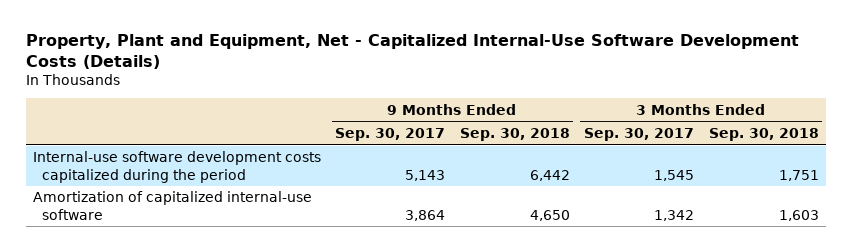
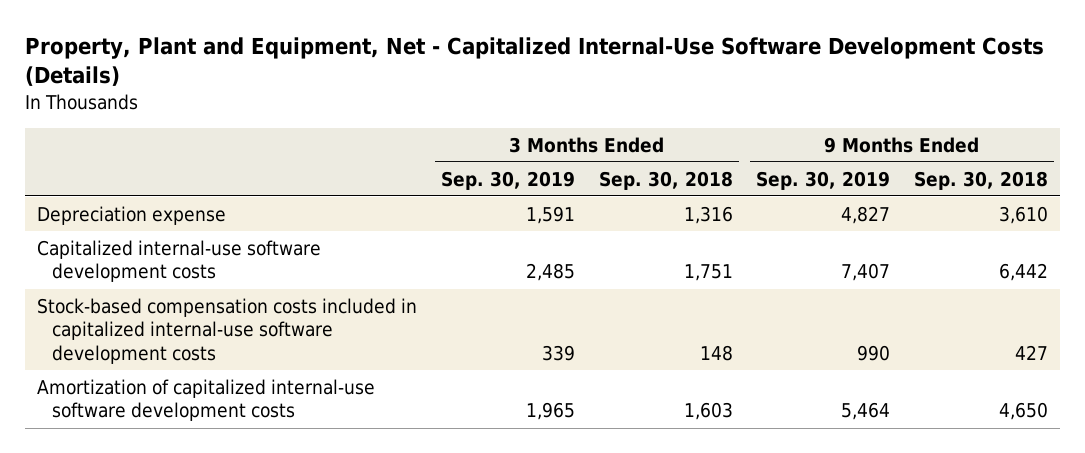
- | 9 Months Ended Sep. 30, 2017 | 9 Months Ended Sep. 30, 2018 | 3 Months Ended Sep. 30, 2017 | 3 Months Ended Sep. 30, 2018
+ | 3 Months Ended Sep. 30, 2019 | 3 Months Ended Sep. 30, 2018 | 9 Months Ended Sep. 30, 2019 | 9 Months Ended Sep. 30, 2018
- Internal-use software development costs capitalized during the period | 5,143 | 6,442 | 1,545 | 1,751
- Amortization of capitalized internal-use software | 3,864 | 4,650 | 1,342 | 1,603
+ Depreciation expense | 1,591 | 1,316 | 4,827 | 3,610
+ Capitalized internal-use software development costs | 2,485 | 1,751 | 7,407 | 6,442
+ Stock-based compensation costs included in capitalized internal-use software development costs | 339 | 148 | 990 | 427
+ Amortization of capitalized internal-use software development costs | 1,965 | 1,603 | 5,464 | 4,650

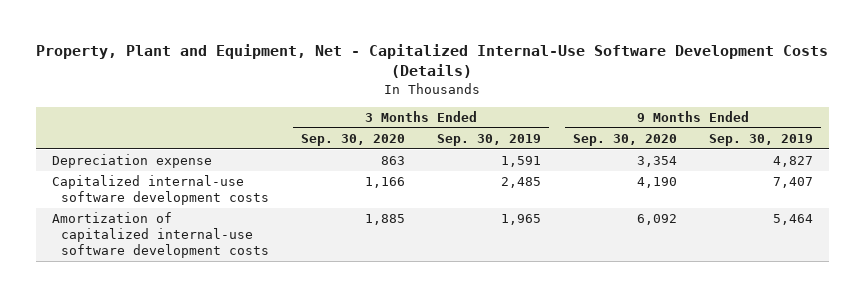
- | 3 Months Ended Sep. 30, 2019 | 3 Months Ended Sep. 30, 2018 | 9 Months Ended Sep. 30, 2019 | 9 Months Ended Sep. 30, 2018
+ | 3 Months Ended Sep. 30, 2020 | 3 Months Ended Sep. 30, 2019 | 9 Months Ended Sep. 30, 2020 | 9 Months Ended Sep. 30, 2019
- Stock-based compensation costs included in capitalized internal-use software development costs | 339 | 148 | 990 | 427

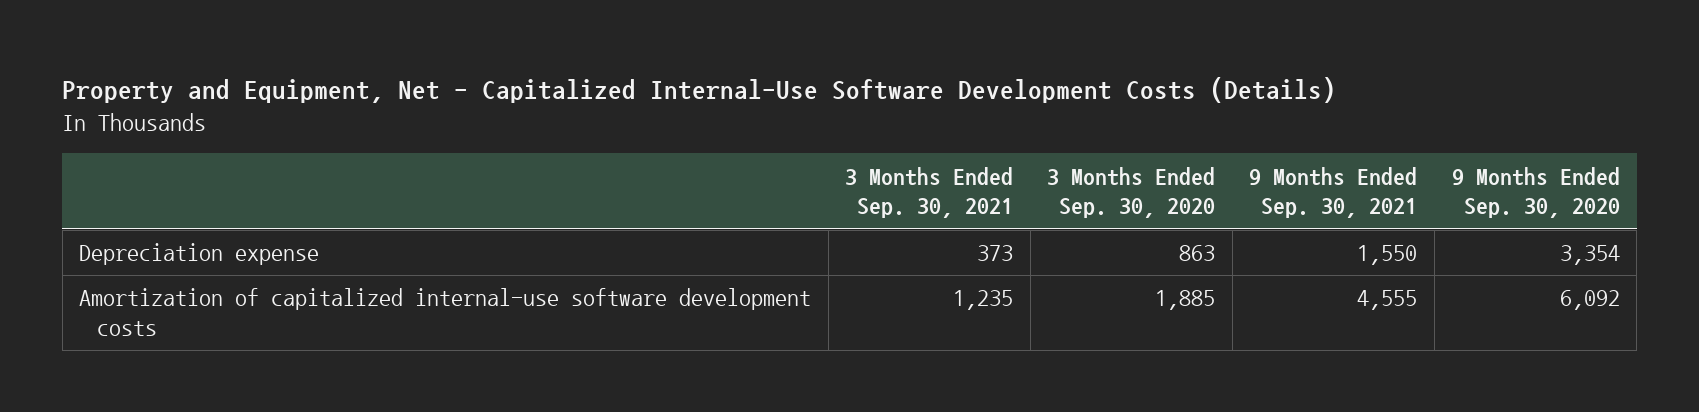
- Property, Plant and Equipment, Net - Capitalized Internal-Use Software Development Costs (Details)
+ Property and Equipment, Net - Capitalized Internal-Use Software Development Costs (Details)
- | 3 Months Ended Sep. 30, 2020 | 3 Months Ended Sep. 30, 2019 | 9 Months Ended Sep. 30, 2020 | 9 Months Ended Sep. 30, 2019
+ | 3 Months Ended Sep. 30, 2021 | 3 Months Ended Sep. 30, 2020 | 9 Months Ended Sep. 30, 2021 | 9 Months Ended Sep. 30, 2020
- Capitalized internal-use software development costs | 1,166 | 2,485 | 4,190 | 7,407

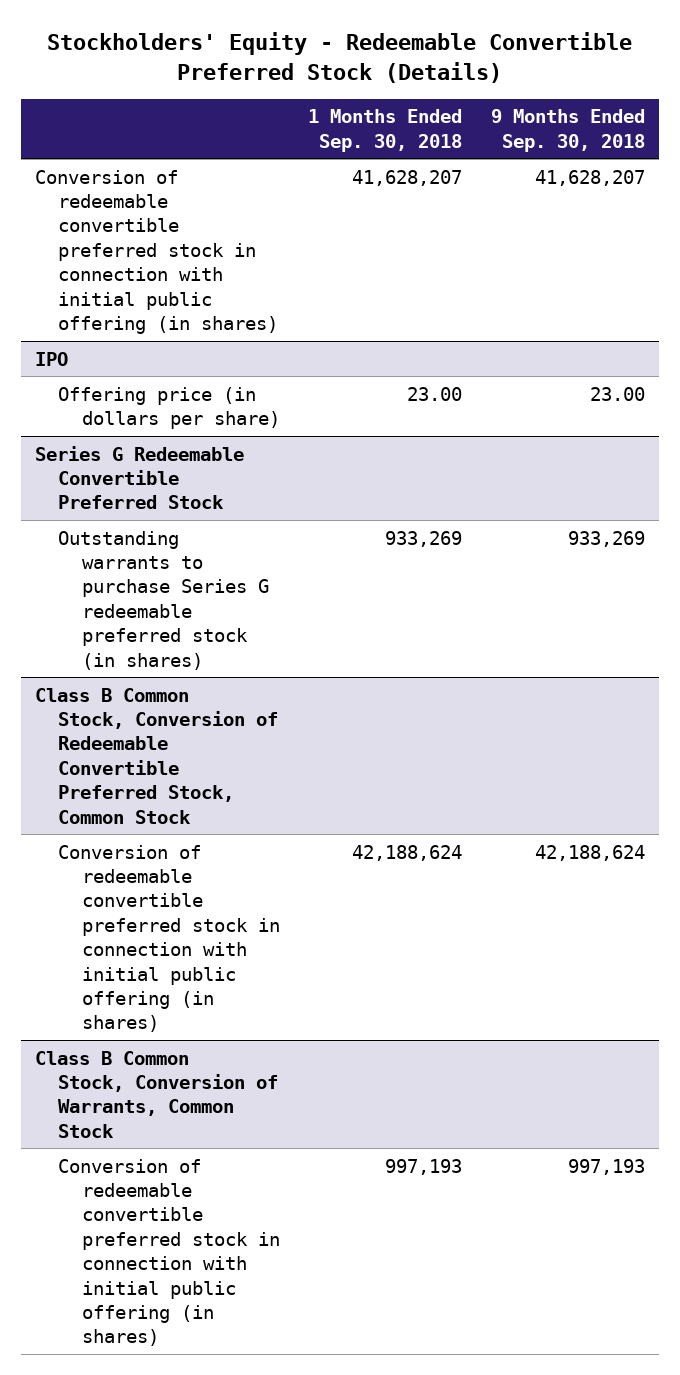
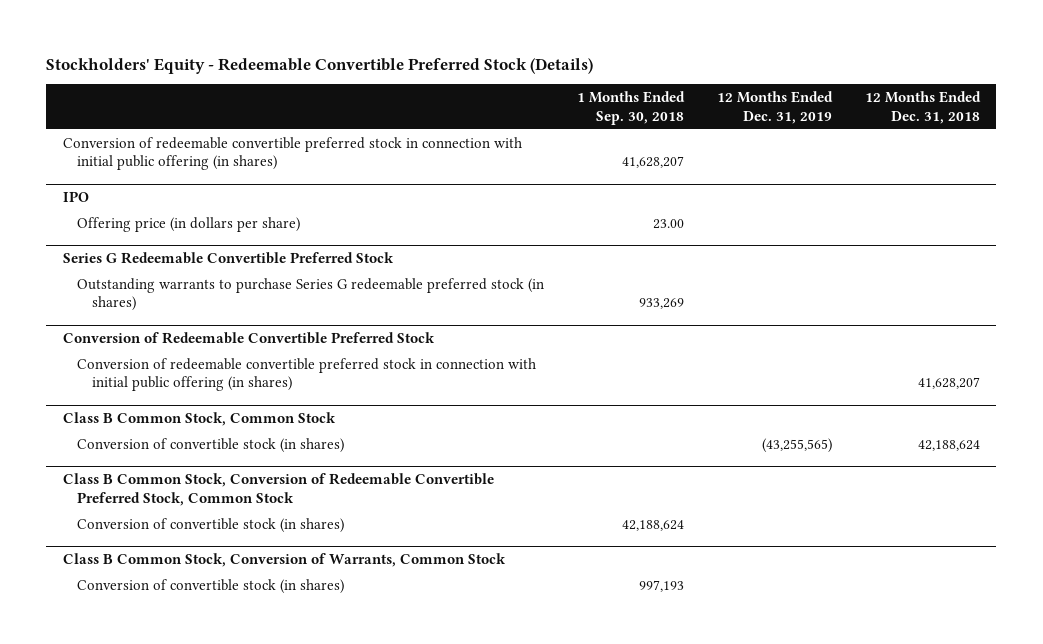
- | 1 Months Ended Sep. 30, 2018 | 9 Months Ended Sep. 30, 2018
+ | 1 Months Ended Sep. 30, 2018 | 12 Months Ended Dec. 31, 2019 | 12 Months Ended Dec. 31, 2018
+ Conversion of Redeemable Convertible Preferred Stock
+ Conversion of redeemable convertible preferred stock in connection with initial public offering (in shares) | | | 41,628,207
+ Class B Common Stock, Common Stock
+ Conversion of convertible stock (in shares) | | (43,255,565) | 42,188,624
@ Class B Common Stock, Conversion of Redeemable Convertible Preferred Stock, Common Stock
- Conversion of redeemable convertible preferred stock in connection with initial public offering (in shares) | 42,188,624 | 42,188,624
+ Conversion of convertible stock (in shares) | 42,188,624 | |
@ Class B Common Stock, Conversion of Warrants, Common Stock
- Conversion of redeemable convertible preferred stock in connection with initial public offering (in shares) | 997,193 | 997,193
+ Conversion of convertible stock (in shares) | 997,193 | |

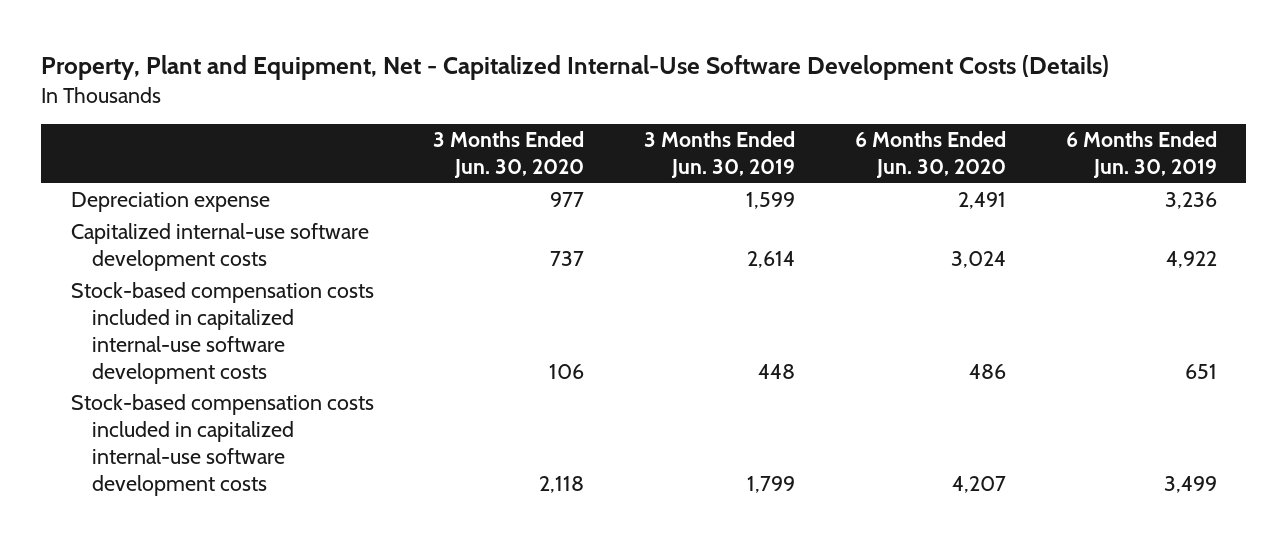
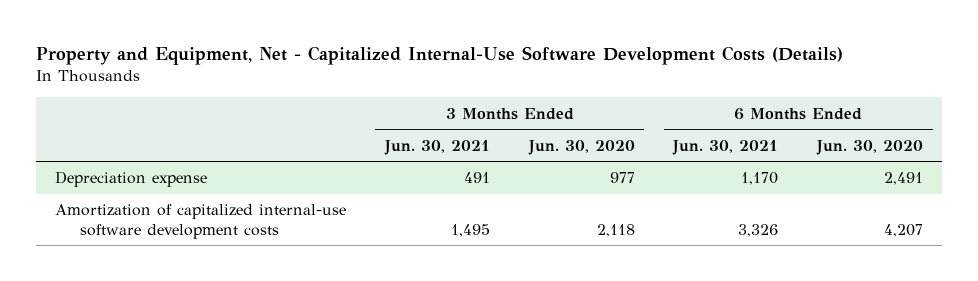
- Property, Plant and Equipment, Net - Capitalized Internal-Use Software Development Costs (Details)
+ Property and Equipment, Net - Capitalized Internal-Use Software Development Costs (Details)
- | 3 Months Ended Jun. 30, 2020 | 3 Months Ended Jun. 30, 2019 | 6 Months Ended Jun. 30, 2020 | 6 Months Ended Jun. 30, 2019
+ | 3 Months Ended Jun. 30, 2021 | 3 Months Ended Jun. 30, 2020 | 6 Months Ended Jun. 30, 2021 | 6 Months Ended Jun. 30, 2020
- Capitalized internal-use software development costs | 737 | 2,614 | 3,024 | 4,922
- Stock-based compensation costs included in capitalized internal-use software development costs | 106 | 448 | 486 | 651
- Stock-based compensation costs included in capitalized internal-use software development costs | 2,118 | 1,799 | 4,207 | 3,499
+ Amortization of capitalized internal-use software development costs | 1,495 | 2,118 | 3,326 | 4,207

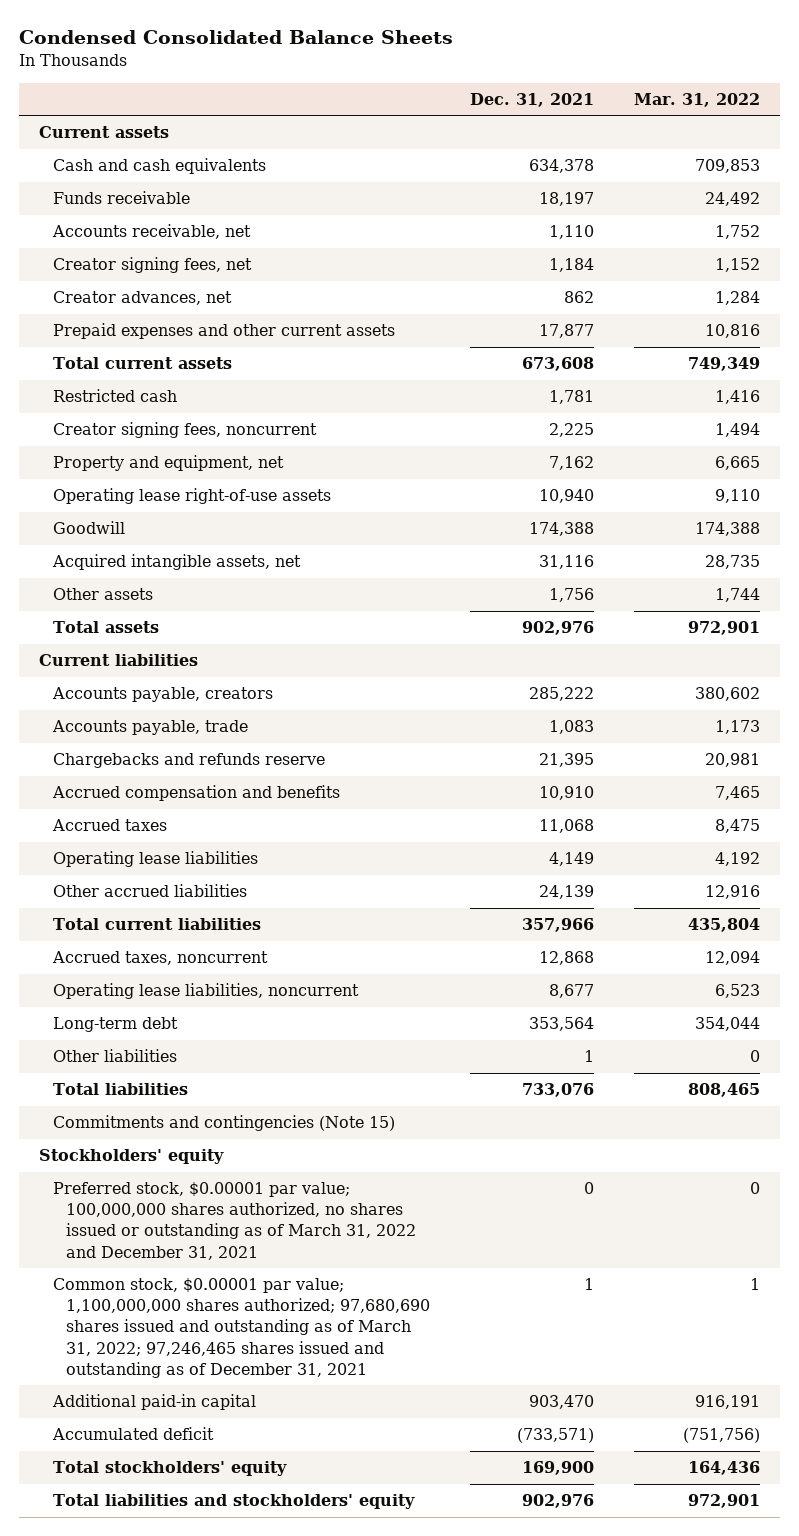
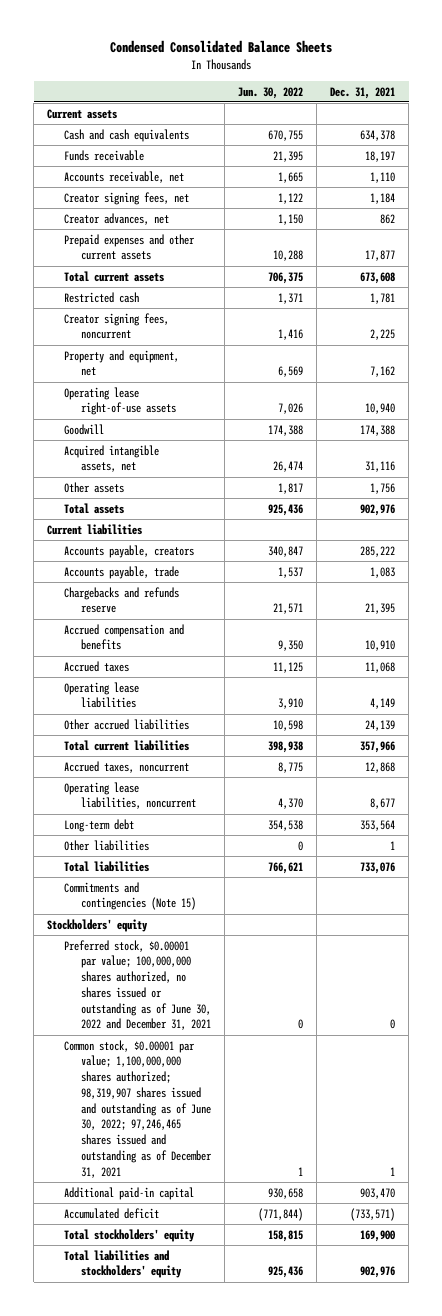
- | Dec. 31, 2021 | Mar. 31, 2022
+ | Jun. 30, 2022 | Dec. 31, 2021
- Preferred stock, $0.00001 par value; 100,000,000 shares authorized, no shares issued or outstanding as of March 31, 2022 and December 31, 2021 | 0 | 0
- Common stock, $0.00001 par value; 1,100,000,000 shares authorized; 97,680,690 shares issued and outstanding as of March 31, 2022; 97,246,465 shares issued and outstanding as of December 31, 2021 | 1 | 1
+ Preferred stock, $0.00001 par value; 100,000,000 shares authorized, no shares issued or outstanding as of June 30, 2022 and December 31, 2021 | 0 | 0
+ Common stock, $0.00001 par value; 1,100,000,000 shares authorized; 98,319,907 shares issued and outstanding as of June 30, 2022; 97,246,465 shares issued and outstanding as of December 31, 2021 | 1 | 1

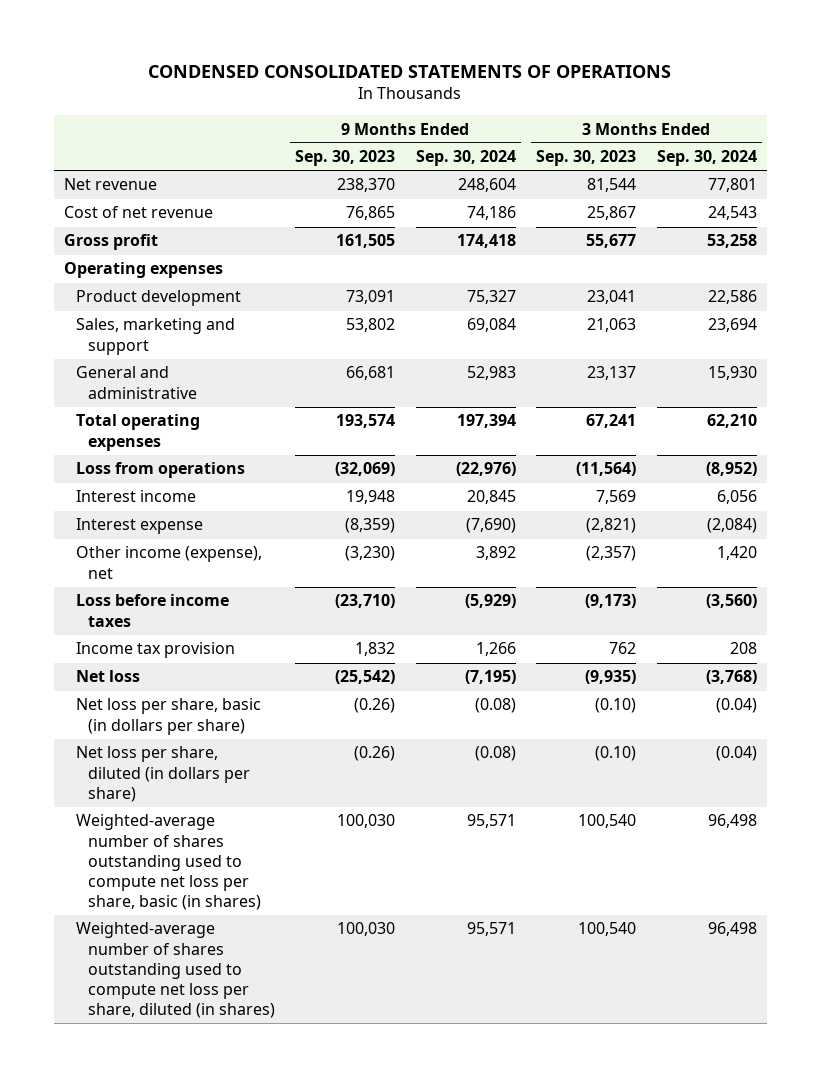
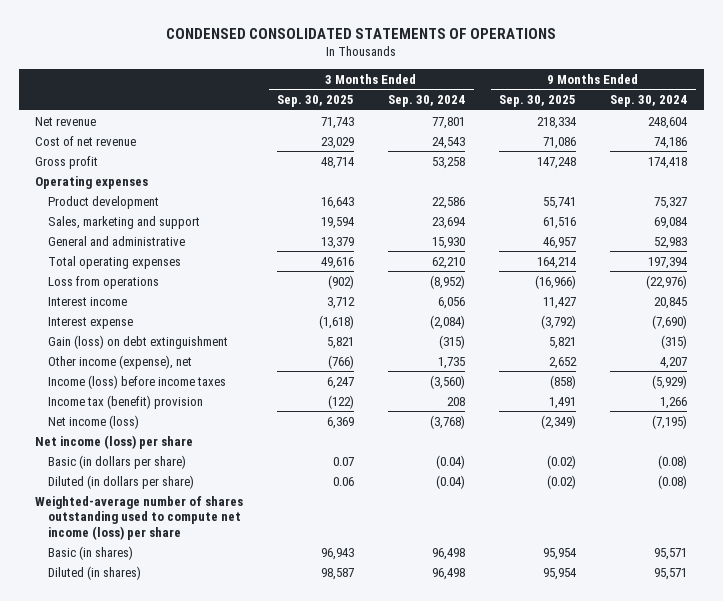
- | 9 Months Ended Sep. 30, 2023 | 9 Months Ended Sep. 30, 2024 | 3 Months Ended Sep. 30, 2023 | 3 Months Ended Sep. 30, 2024
+ | 3 Months Ended Sep. 30, 2025 | 3 Months Ended Sep. 30, 2024 | 9 Months Ended Sep. 30, 2025 | 9 Months Ended Sep. 30, 2024
- Other income (expense), net | (3,230) | 3,892 | (2,357) | 1,420
- Loss before income taxes | (23,710) | (5,929) | (9,173) | (3,560)
- Income tax provision | 1,832 | 1,266 | 762 | 208
- Net loss | (25,542) | (7,195) | (9,935) | (3,768)
- Net loss per share, basic (in dollars per share) | (0.26) | (0.08) | (0.10) | (0.04)
- Net loss per share, diluted (in dollars per share) | (0.26) | (0.08) | (0.10) | (0.04)
- Weighted-average number of shares outstanding used to compute net loss per share, basic (in shares) | 100,030 | 95,571 | 100,540 | 96,498
- Weighted-average number of shares outstanding used to compute net loss per share, diluted (in shares) | 100,030 | 95,571 | 100,540 | 96,498
+ Gain (loss) on debt extinguishment | 5,821 | (315) | 5,821 | (315)
+ Other income (expense), net | (766) | 1,735 | 2,652 | 4,207
+ Income (loss) before income taxes | 6,247 | (3,560) | (858) | (5,929)
+ Income tax (benefit) provision | (122) | 208 | 1,491 | 1,266
+ Net income (loss) | 6,369 | (3,768) | (2,349) | (7,195)
+ Net income (loss) per share
+ Basic (in dollars per share) | 0.07 | (0.04) | (0.02) | (0.08)
+ Diluted (in dollars per share) | 0.06 | (0.04) | (0.02) | (0.08)
+ Weighted-average number of shares outstanding used to compute net income (loss) per share
+ Basic (in shares) | 96,943 | 96,498 | 95,954 | 95,571
+ Diluted (in shares) | 98,587 | 96,498 | 95,954 | 95,571

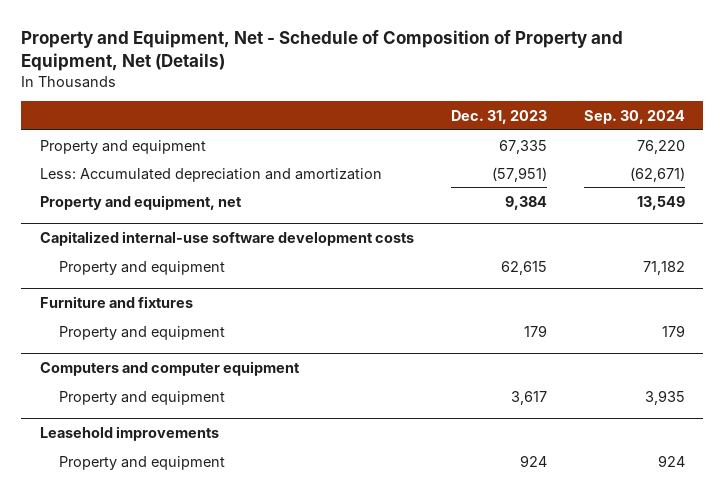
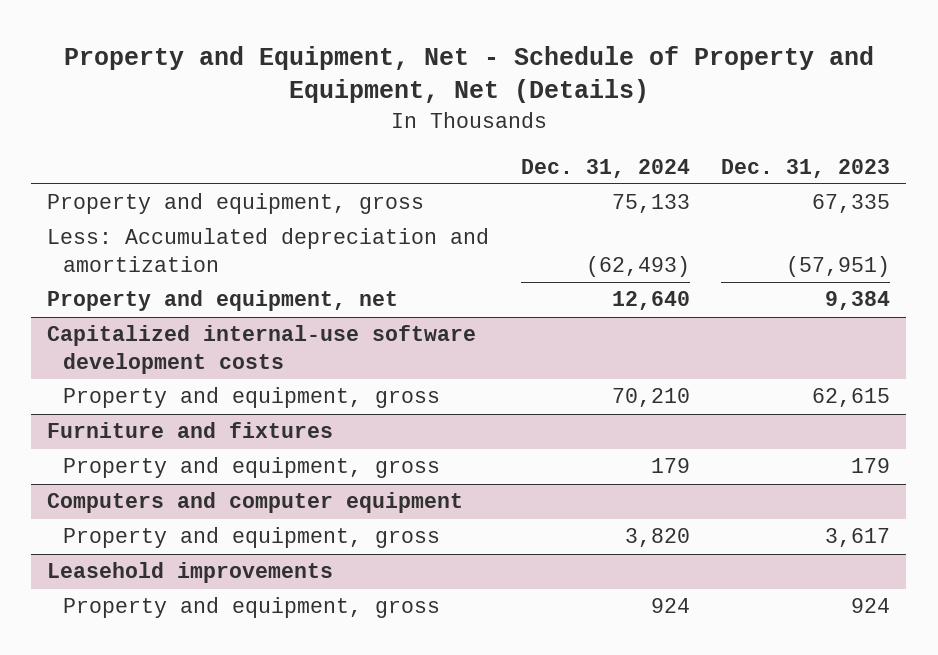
- Property and Equipment, Net - Schedule of Composition of Property and Equipment, Net (Details)
+ Property and Equipment, Net - Schedule of Property and Equipment, Net (Details)
- | Dec. 31, 2023 | Sep. 30, 2024
+ | Dec. 31, 2024 | Dec. 31, 2023
- Property and equipment | 67,335 | 76,220
+ Property and equipment, gross | 75,133 | 67,335
@ Capitalized internal-use software development costs
- Property and equipment | 62,615 | 71,182
+ Property and equipment, gross | 70,210 | 62,615
@ Furniture and fixtures
- Property and equipment | 179 | 179
+ Property and equipment, gross | 179 | 179
@ Computers and computer equipment
- Property and equipment | 3,617 | 3,935
+ Property and equipment, gross | 3,820 | 3,617
@ Leasehold improvements
- Property and equipment | 924 | 924
+ Property and equipment, gross | 924 | 924

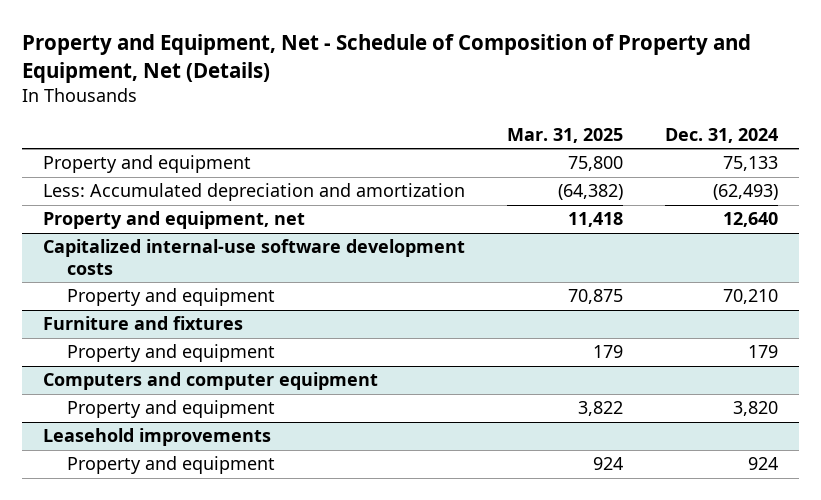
- Property and Equipment, Net - Schedule of Property and Equipment, Net (Details)
+ Property and Equipment, Net - Schedule of Composition of Property and Equipment, Net (Details)
- | Dec. 31, 2024 | Dec. 31, 2023
+ | Mar. 31, 2025 | Dec. 31, 2024
- Property and equipment, gross | 75,133 | 67,335
+ Property and equipment | 75,800 | 75,133
@ Capitalized internal-use software development costs
- Property and equipment, gross | 70,210 | 62,615
+ Property and equipment | 70,875 | 70,210
@ Furniture and fixtures
- Property and equipment, gross | 179 | 179
+ Property and equipment | 179 | 179
@ Computers and computer equipment
- Property and equipment, gross | 3,820 | 3,617
+ Property and equipment | 3,822 | 3,820
@ Leasehold improvements
- Property and equipment, gross | 924 | 924
+ Property and equipment | 924 | 924

